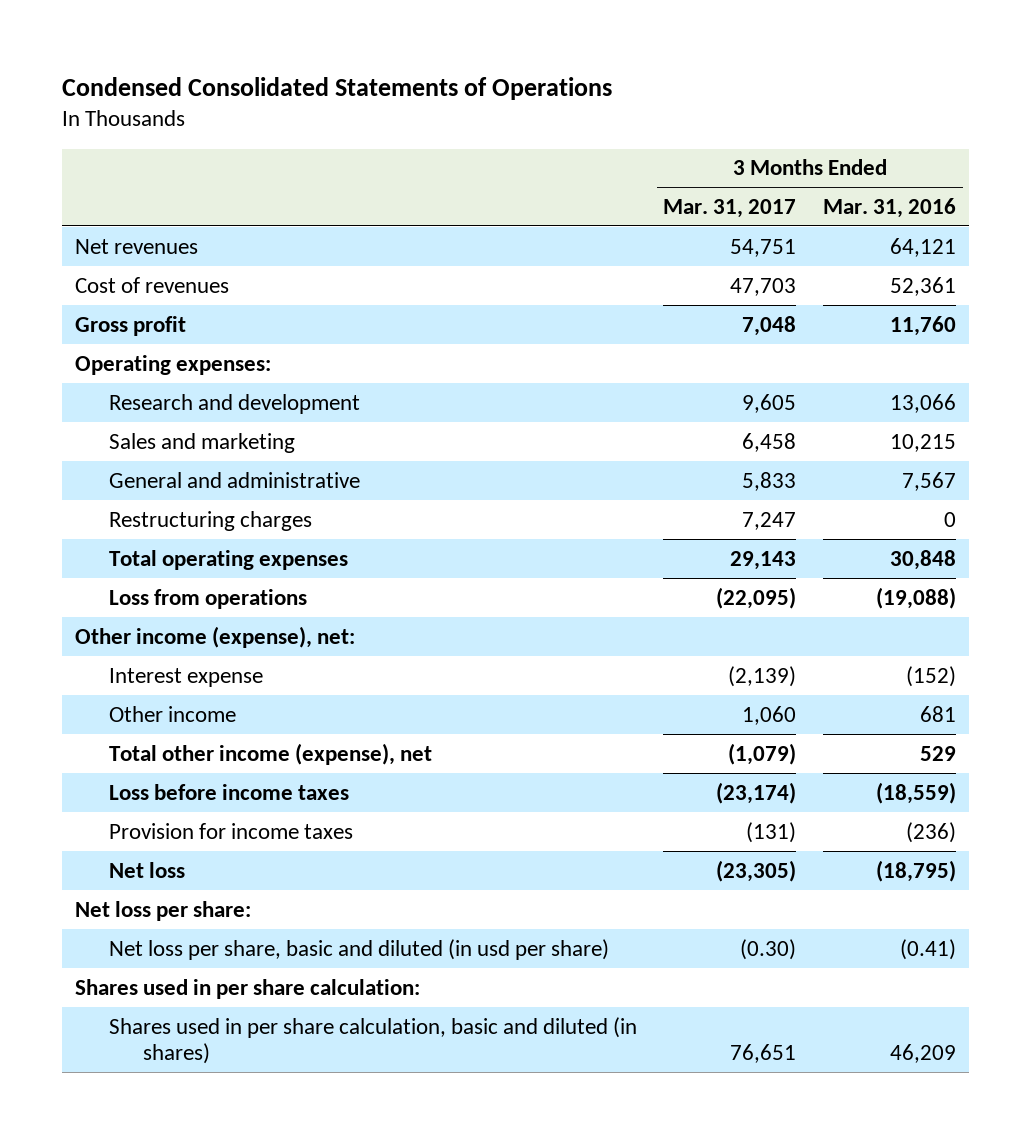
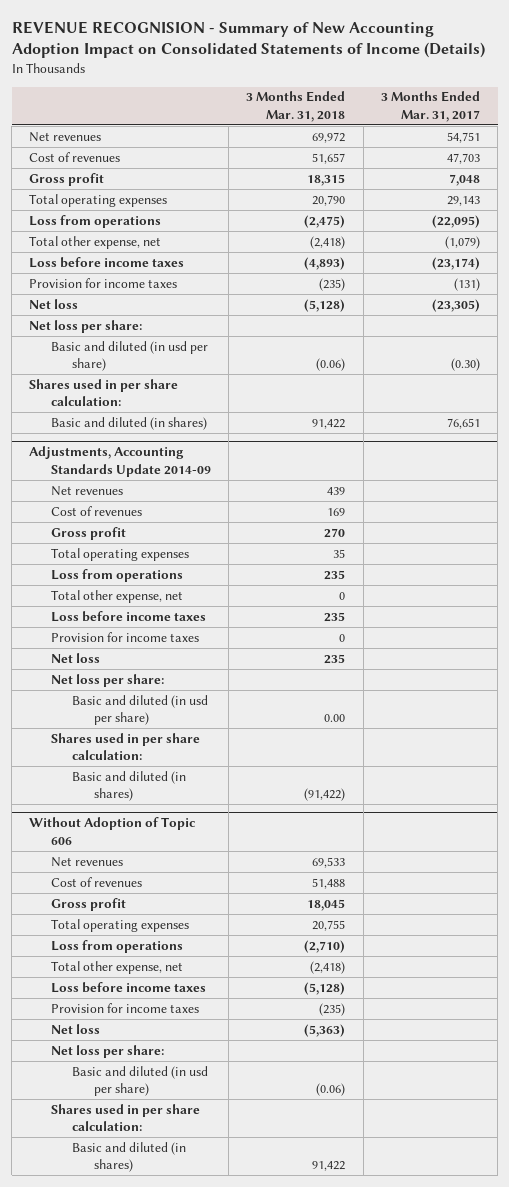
- Condensed Consolidated Statements of Operations
+ REVENUE RECOGNISION - Summary of New Accounting Adoption Impact on Consolidated Statements of Income (Details)
- | 3 Months Ended Mar. 31, 2017 | 3 Months Ended Mar. 31, 2016
+ | 3 Months Ended Mar. 31, 2018 | 3 Months Ended Mar. 31, 2017
- Operating expenses:
- Research and development | 9,605 | 13,066
- Sales and marketing | 6,458 | 10,215
- General and administrative | 5,833 | 7,567
- Restructuring charges | 7,247 | 0
- Other income (expense), net:
- Interest expense | (2,139) | (152)
- Other income | 1,060 | 681
- Total other income (expense), net | (1,079) | 529
+ Total other expense, net | (2,418) | (1,079)
- Net loss per share, basic and diluted (in usd per share) | (0.30) | (0.41)
+ Basic and diluted (in usd per share) | (0.06) | (0.30)
- Shares used in per share calculation, basic and diluted (in shares) | 76,651 | 46,209
+ Basic and diluted (in shares) | 91,422 | 76,651
+ Adjustments, Accounting Standards Update 2014-09
+ Net revenues | 439 |
+ Cost of revenues | 169 |
+ Gross profit | 270 |
+ Total operating expenses | 35 |
+ Loss from operations | 235 |
+ Total other expense, net | 0 |
+ Loss before income taxes | 235 |
+ Provision for income taxes | 0 |
+ Net loss | 235 |
+ Net loss per share:
+ Basic and diluted (in usd per share) | 0.00 |
+ Shares used in per share calculation:
+ Basic and diluted (in shares) | (91,422) |
+ Without Adoption of Topic 606
+ Net revenues | 69,533 |
+ Cost of revenues | 51,488 |
+ Gross profit | 18,045 |
+ Total operating expenses | 20,755 |
+ Loss from operations | (2,710) |
+ Total other expense, net | (2,418) |
+ Loss before income taxes | (5,128) |
+ Provision for income taxes | (235) |
+ Net loss | (5,363) |
+ Net loss per share:
+ Basic and diluted (in usd per share) | (0.06) |
+ Shares used in per share calculation:
+ Basic and diluted (in shares) | 91,422 |

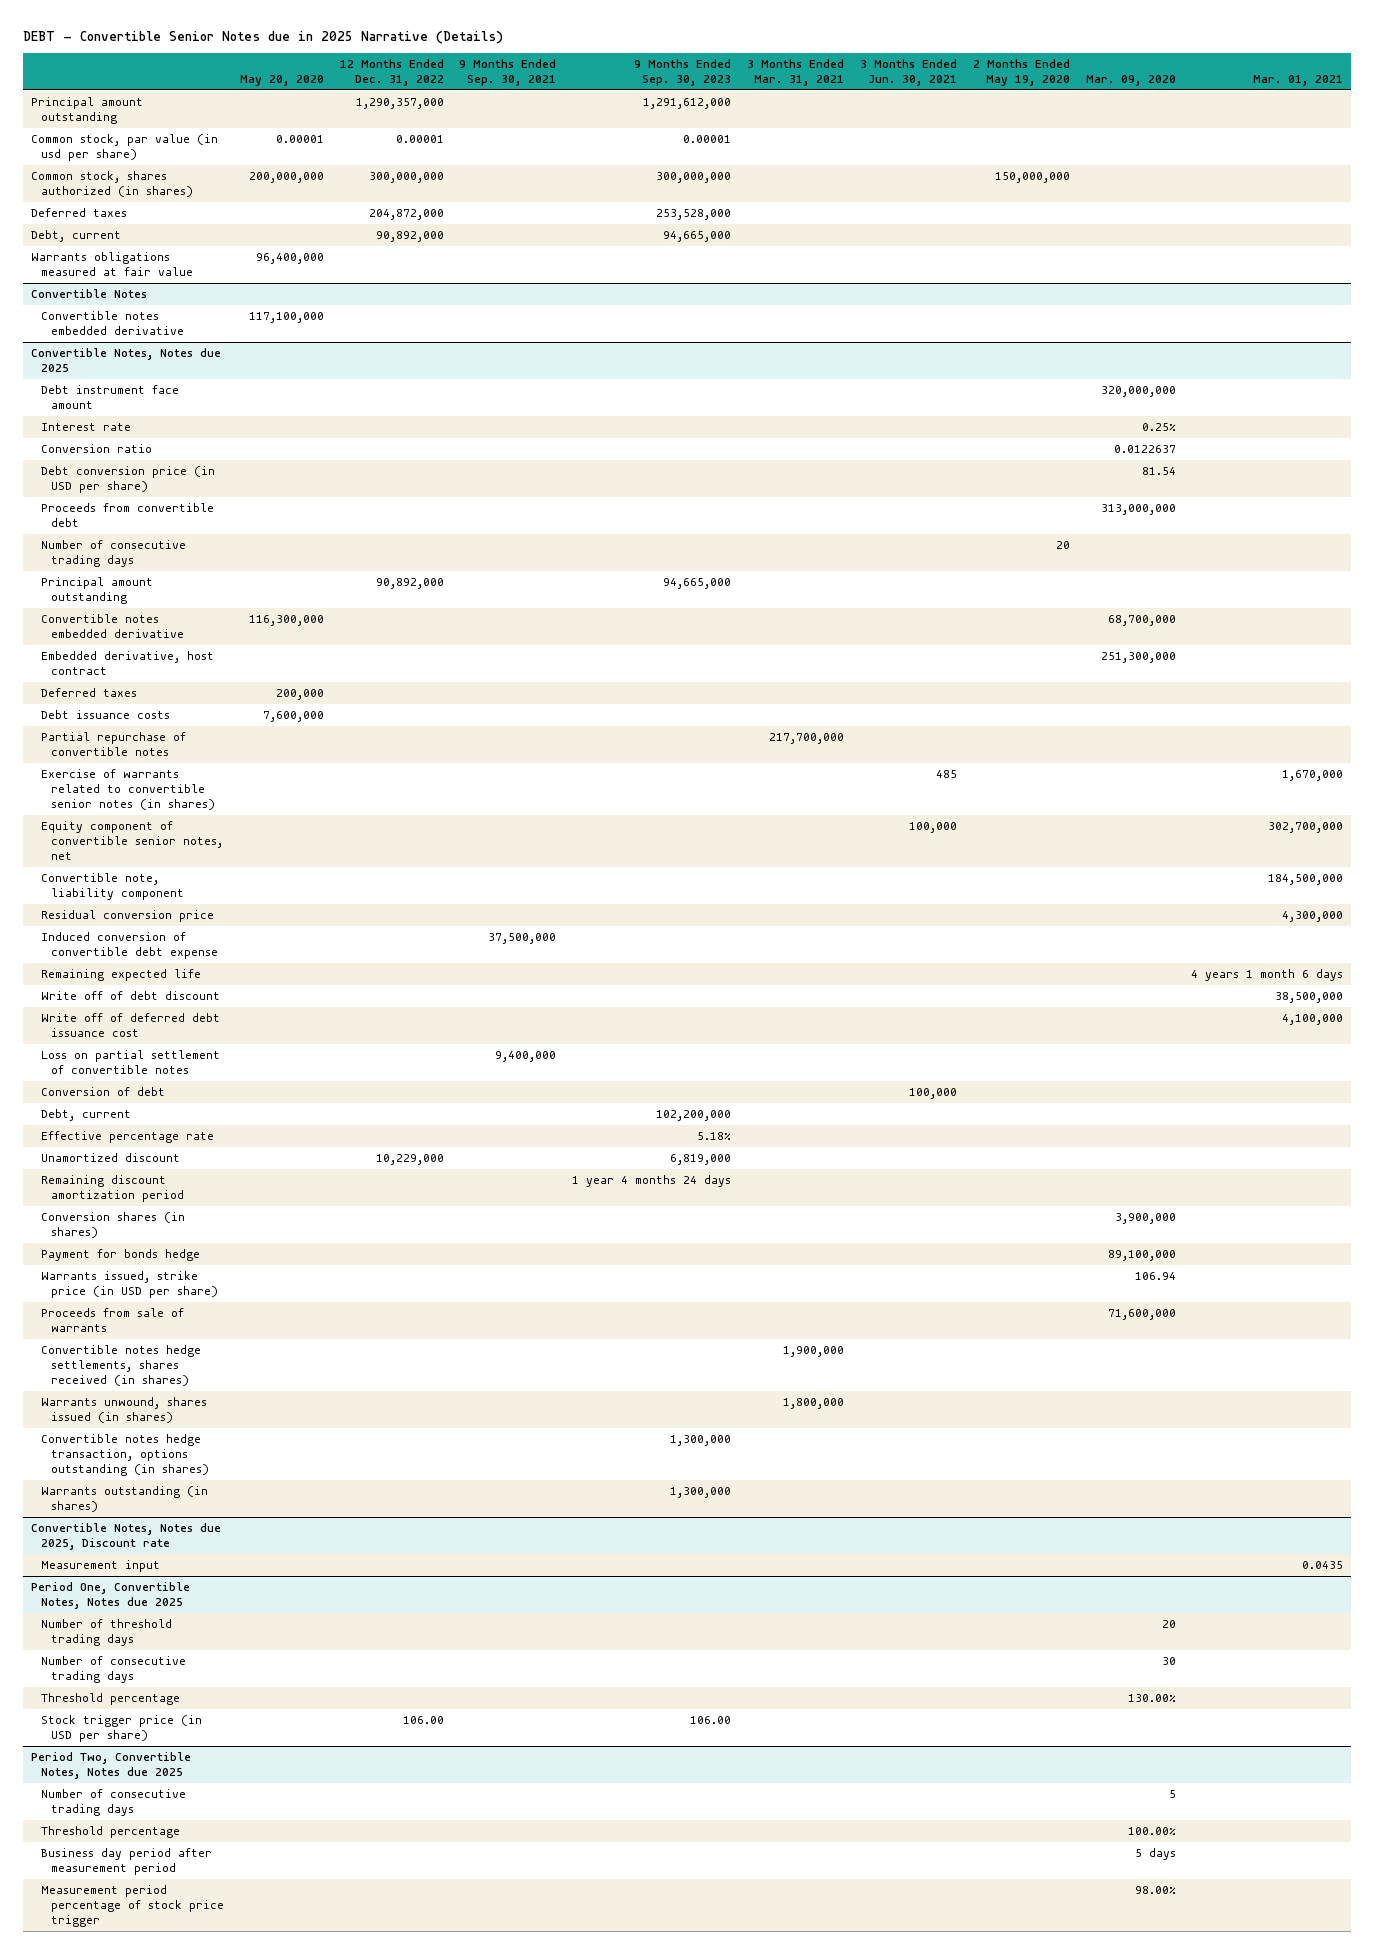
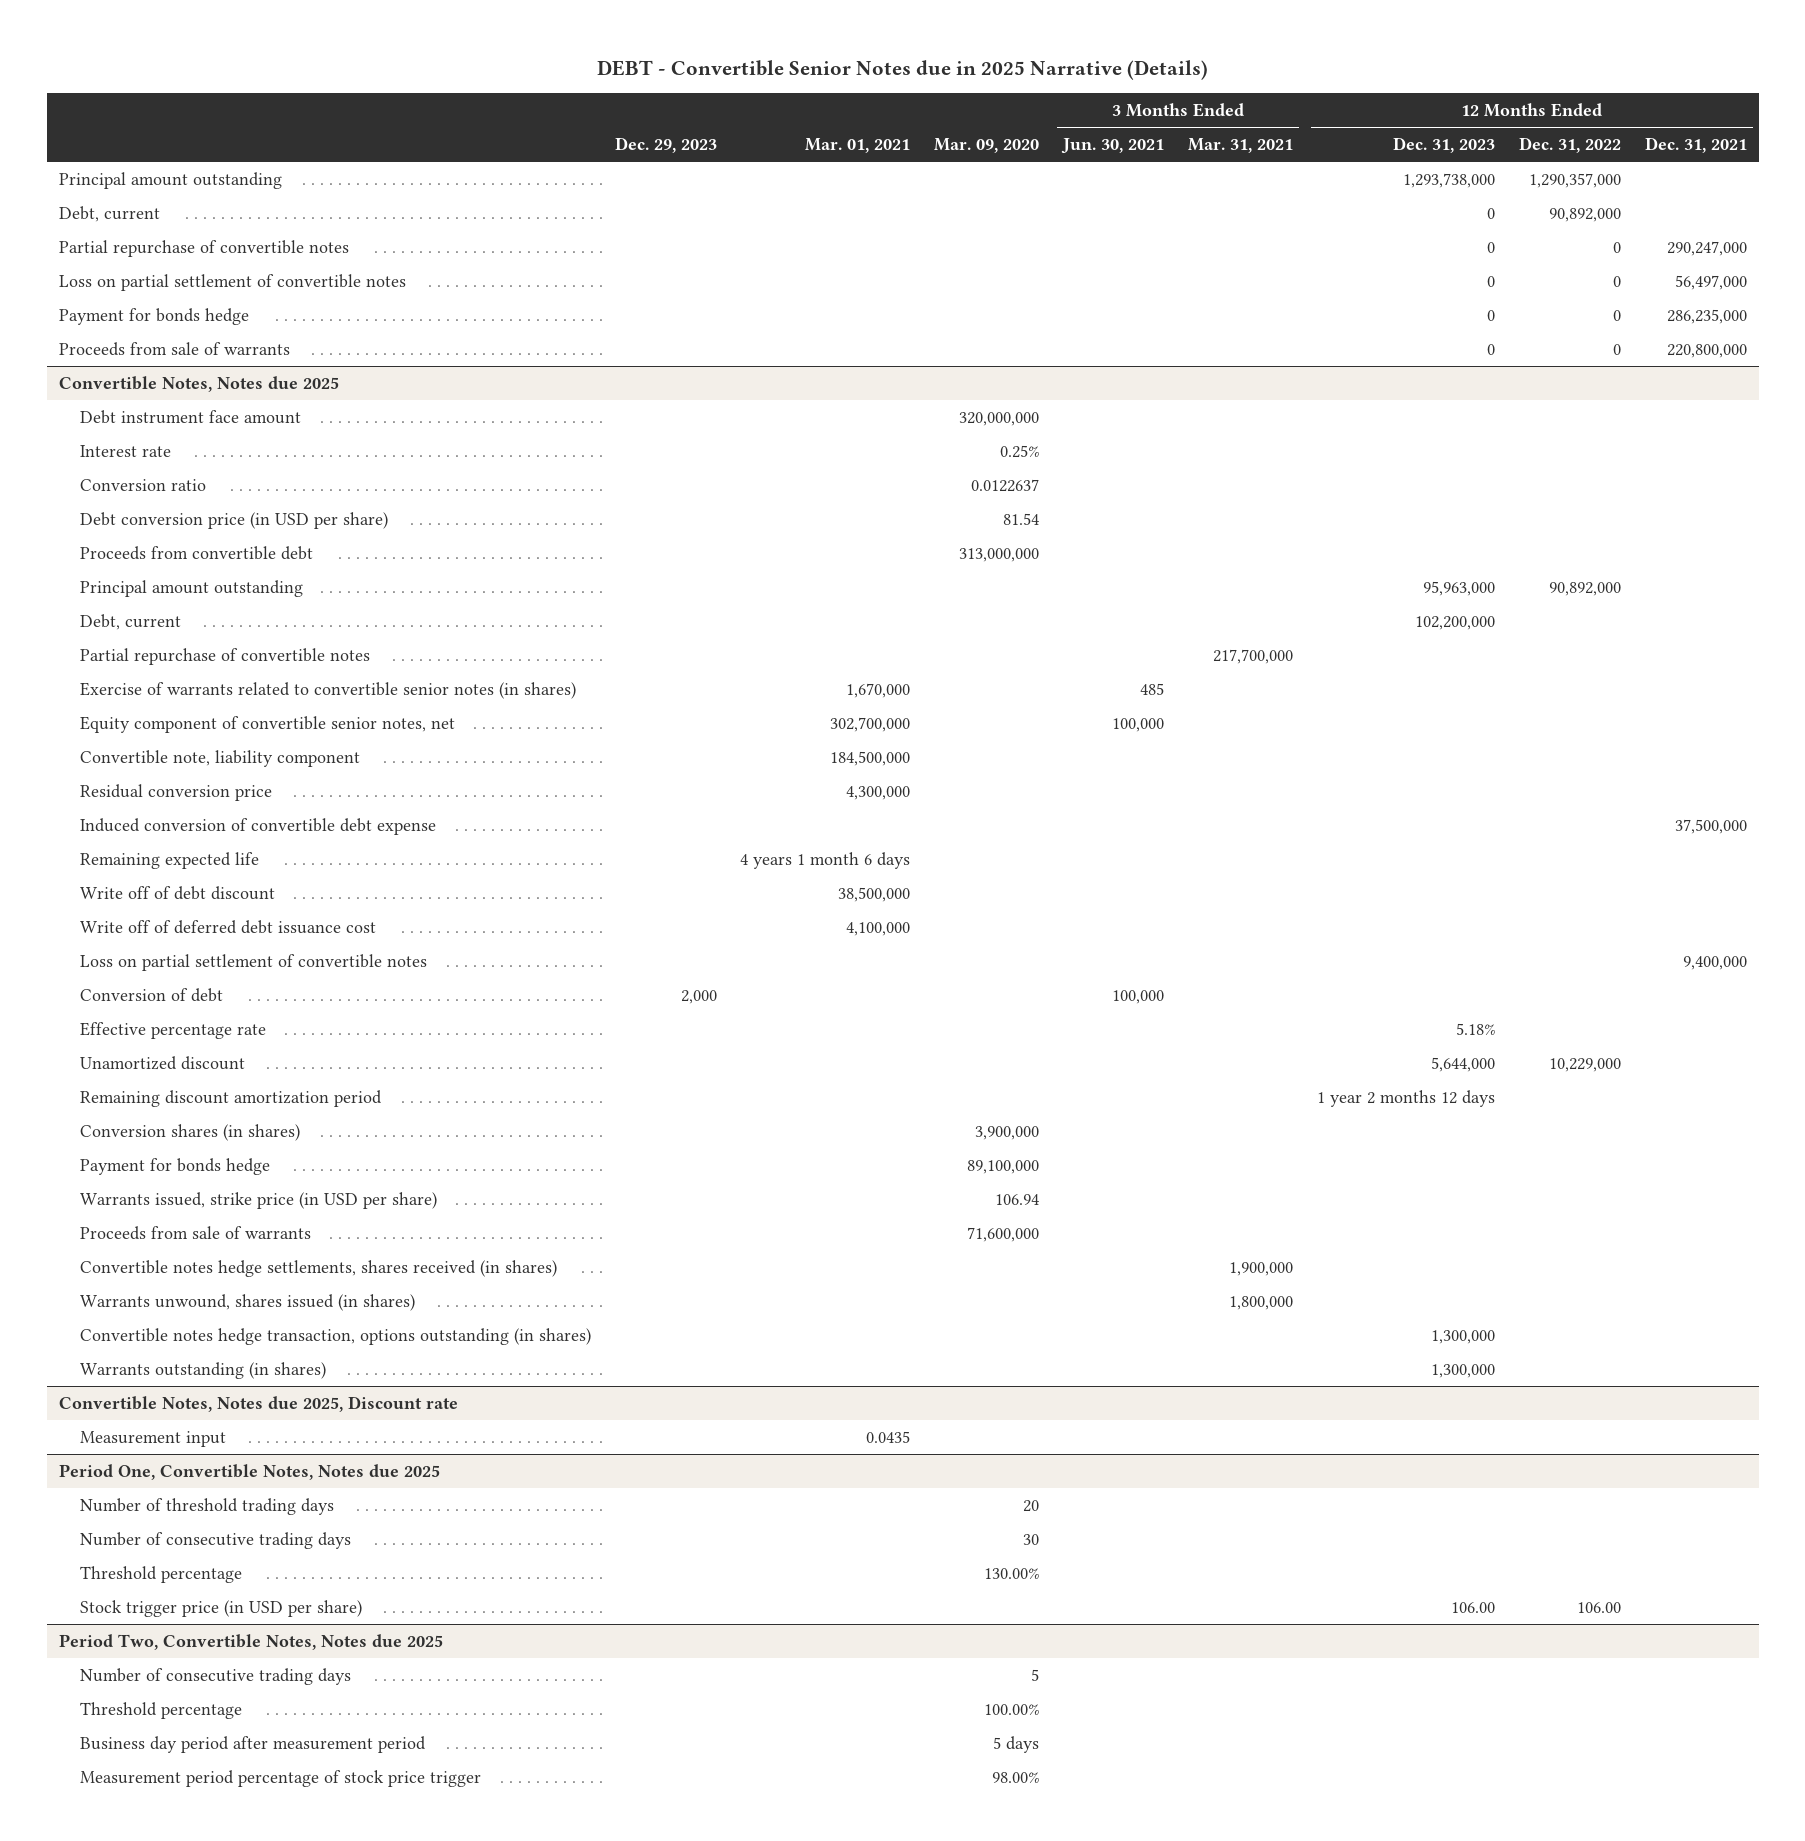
- | May 20, 2020 | 12 Months Ended Dec. 31, 2022 | 9 Months Ended Sep. 30, 2021 | 9 Months Ended Sep. 30, 2023 | 3 Months Ended Mar. 31, 2021 | 3 Months Ended Jun. 30, 2021 | 2 Months Ended May 19, 2020 | Mar. 09, 2020 | Mar. 01, 2021
+ | Dec. 29, 2023 | Mar. 01, 2021 | Mar. 09, 2020 | 3 Months Ended Jun. 30, 2021 | 3 Months Ended Mar. 31, 2021 | 12 Months Ended Dec. 31, 2023 | 12 Months Ended Dec. 31, 2022 | 12 Months Ended Dec. 31, 2021
- Common stock, par value (in usd per share) | 0.00001 | 0.00001 | | 0.00001 | | | | |
- Common stock, shares authorized (in shares) | 200,000,000 | 300,000,000 | | 300,000,000 | | | 150,000,000 | |
- Deferred taxes | | 204,872,000 | | 253,528,000 | | | | |
- Warrants obligations measured at fair value | 96,400,000 | | | | | | | |
- Convertible Notes
- Convertible notes embedded derivative | 117,100,000 | | | | | | | |
+ Partial repurchase of convertible notes | | | | | | 0 | 0 | 290,247,000
+ Loss on partial settlement of convertible notes | | | | | | 0 | 0 | 56,497,000
+ Payment for bonds hedge | | | | | | 0 | 0 | 286,235,000
+ Proceeds from sale of warrants | | | | | | 0 | 0 | 220,800,000
@ Convertible Notes, Notes due 2025
- Number of consecutive trading days | | | | | | | 20 | |
- Convertible notes embedded derivative | 116,300,000 | | | | | | | 68,700,000 |
- Embedded derivative, host contract | | | | | | | | 251,300,000 |
- Deferred taxes | 200,000 | | | | | | | |
- Debt issuance costs | 7,600,000 | | | | | | | |
moved up: Debt, current | | | | | | 102,200,000 | |

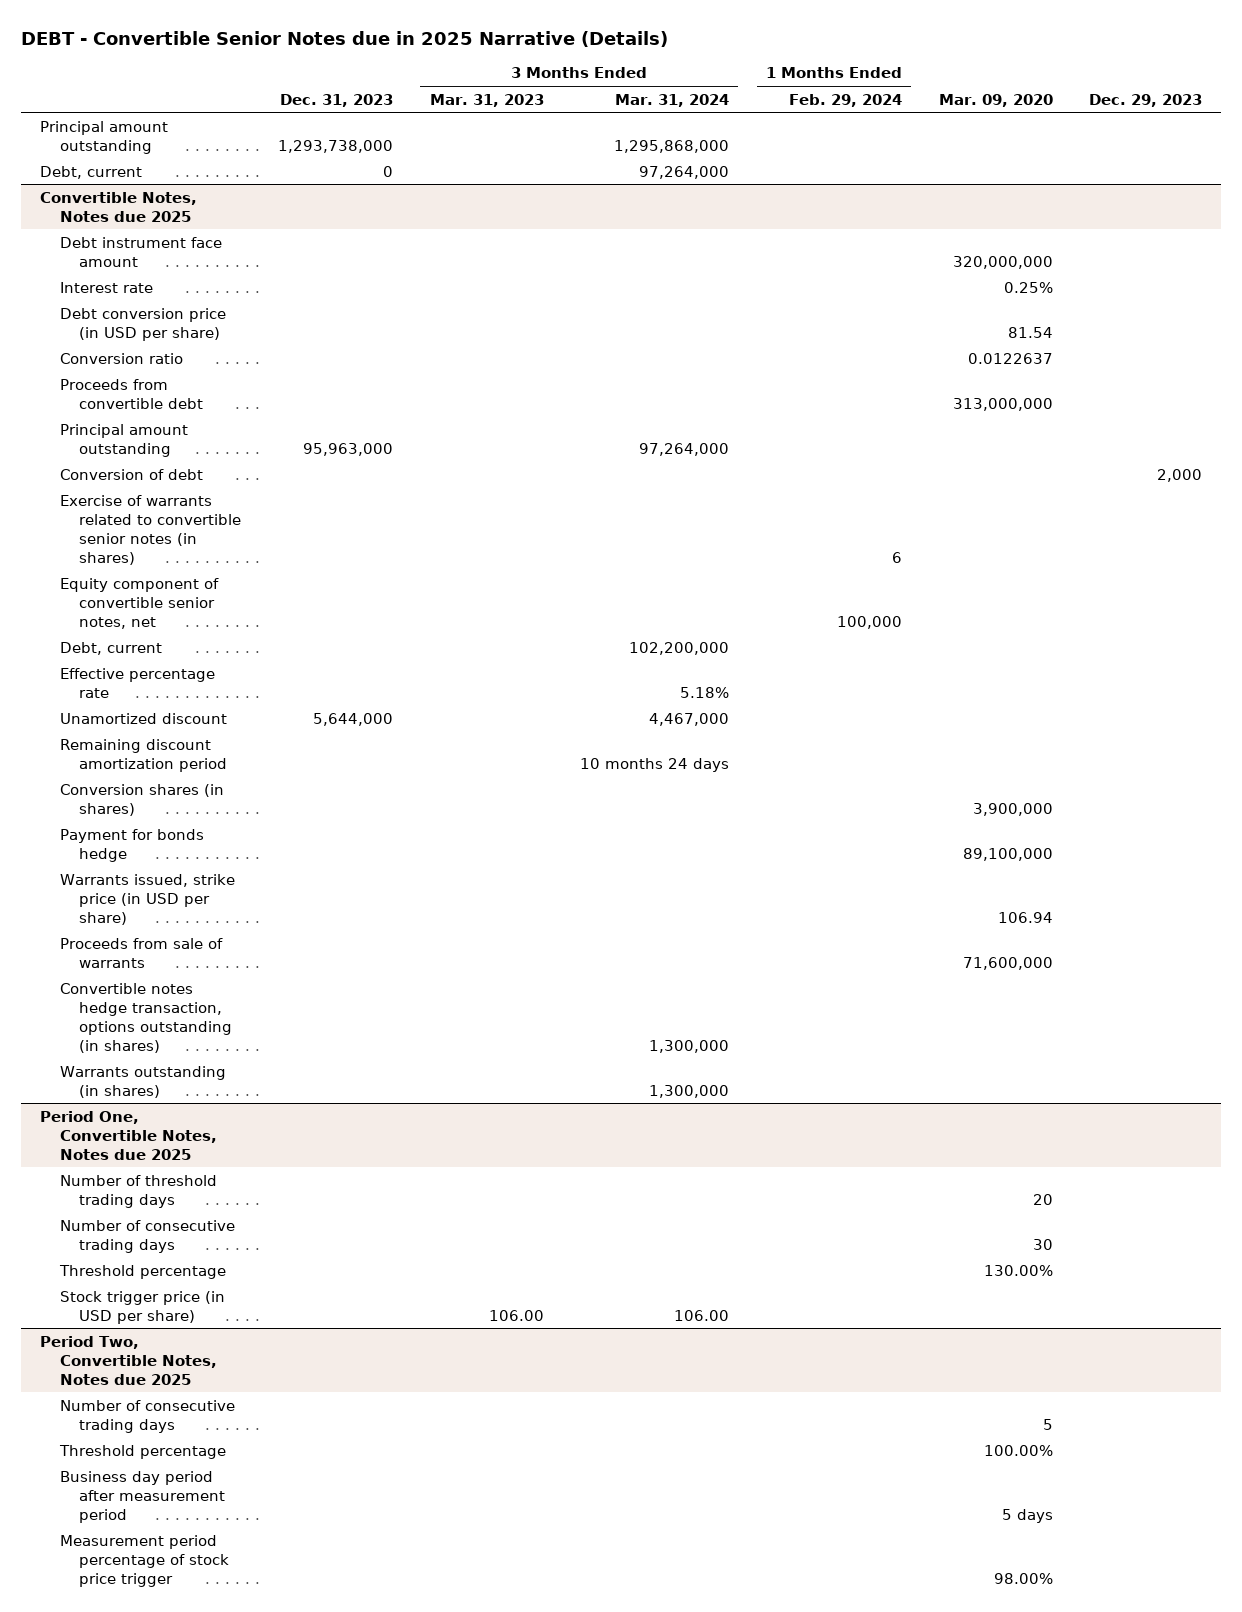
- | Dec. 29, 2023 | Mar. 01, 2021 | Mar. 09, 2020 | 3 Months Ended Jun. 30, 2021 | 3 Months Ended Mar. 31, 2021 | 12 Months Ended Dec. 31, 2023 | 12 Months Ended Dec. 31, 2022 | 12 Months Ended Dec. 31, 2021
+ | Dec. 31, 2023 | 3 Months Ended Mar. 31, 2023 | 3 Months Ended Mar. 31, 2024 | 1 Months Ended Feb. 29, 2024 | Mar. 09, 2020 | Dec. 29, 2023
- Partial repurchase of convertible notes | | | | | | 0 | 0 | 290,247,000
- Loss on partial settlement of convertible notes | | | | | | 0 | 0 | 56,497,000
- Payment for bonds hedge | | | | | | 0 | 0 | 286,235,000
- Proceeds from sale of warrants | | | | | | 0 | 0 | 220,800,000
@ Convertible Notes, Notes due 2025
moved down: Conversion ratio | | | | | 0.0122637 |
- Partial repurchase of convertible notes | | | | | 217,700,000 | | |
moved up: Conversion of debt | | | | | | 2,000
- Convertible note, liability component | | 184,500,000 | | | | | |
- Residual conversion price | | 4,300,000 | | | | | |
- Induced conversion of convertible debt expense | | | | | | | | 37,500,000
- Remaining expected life | | 4 years 1 month 6 days | | | | | |
- Write off of debt discount | | 38,500,000 | | | | | |
- Write off of deferred debt issuance cost | | 4,100,000 | | | | | |
- Loss on partial settlement of convertible notes | | | | | | | | 9,400,000
moved down: Debt, current | | | 102,200,000 | | |
- Convertible notes hedge settlements, shares received (in shares) | | | | | 1,900,000 | | |
- Warrants unwound, shares issued (in shares) | | | | | 1,800,000 | | |
- Convertible Notes, Notes due 2025, Discount rate
- Measurement input | | 0.0435 | | | | | |

